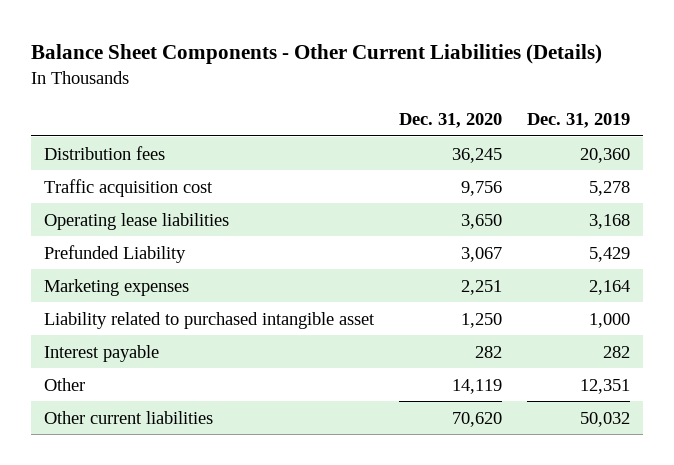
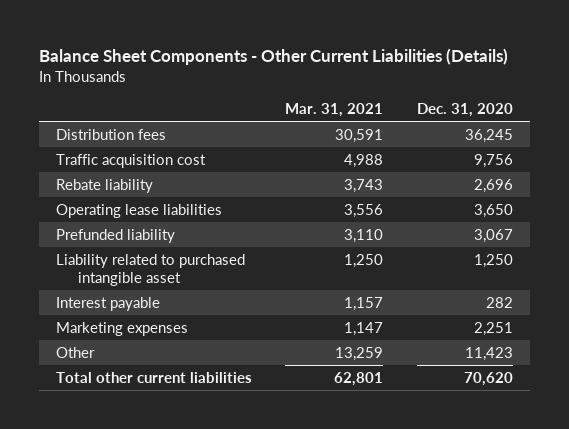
- | Dec. 31, 2020 | Dec. 31, 2019
+ | Mar. 31, 2021 | Dec. 31, 2020
+ Rebate liability | 3,743 | 2,696
- Prefunded Liability | 3,067 | 5,429
+ Prefunded liability | 3,110 | 3,067
- Other | 14,119 | 12,351
- Other current liabilities | 70,620 | 50,032
moved down: Marketing expenses | 1,147 | 2,251
+ Other | 13,259 | 11,423
+ Total other current liabilities | 62,801 | 70,620

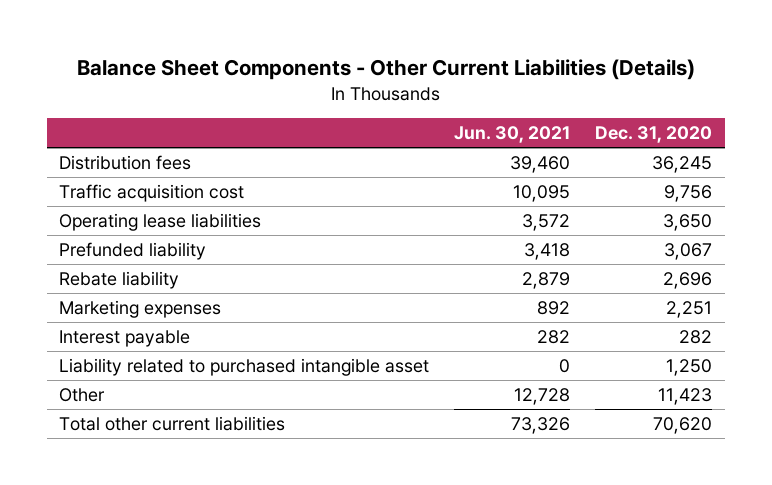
- | Mar. 31, 2021 | Dec. 31, 2020
+ | Jun. 30, 2021 | Dec. 31, 2020
moved down: Rebate liability | 2,879 | 2,696
moved down: Interest payable | 282 | 282
moved down: Liability related to purchased intangible asset | 0 | 1,250

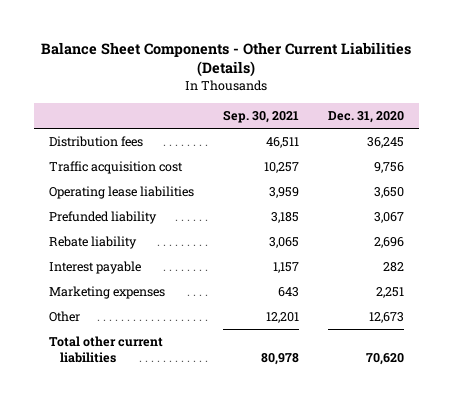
- | Jun. 30, 2021 | Dec. 31, 2020
+ | Sep. 30, 2021 | Dec. 31, 2020
- Liability related to purchased intangible asset | 0 | 1,250
- Other | 12,728 | 11,423
moved down: Marketing expenses | 643 | 2,251
+ Other | 12,201 | 12,673

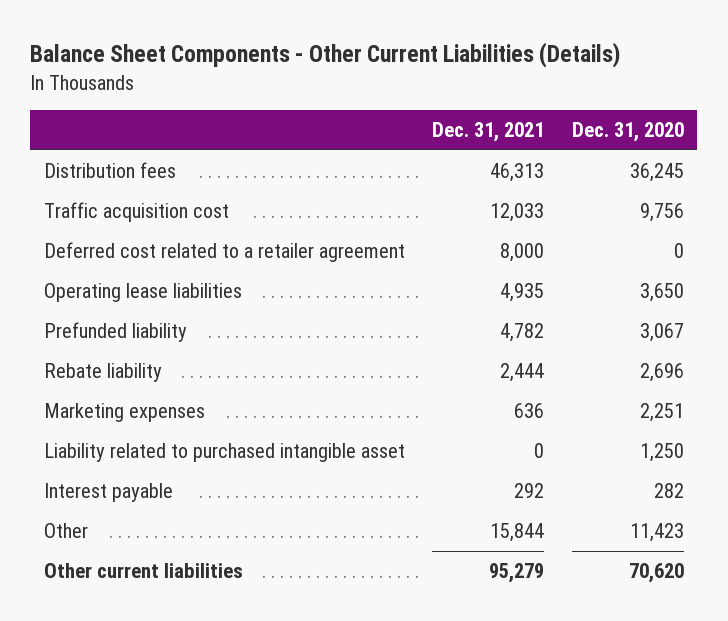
- | Sep. 30, 2021 | Dec. 31, 2020
+ | Dec. 31, 2021 | Dec. 31, 2020
+ Deferred cost related to a retailer agreement | 8,000 | 0
- Other | 12,201 | 12,673
- Total other current liabilities | 80,978 | 70,620
+ Liability related to purchased intangible asset | 0 | 1,250
moved down: Interest payable | 292 | 282
+ Other | 15,844 | 11,423
+ Other current liabilities | 95,279 | 70,620

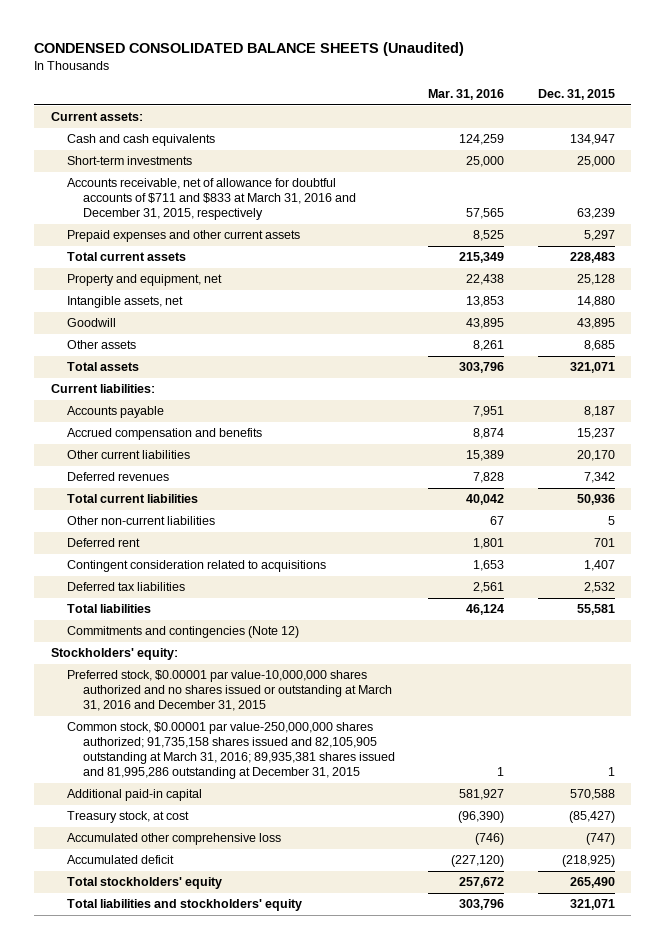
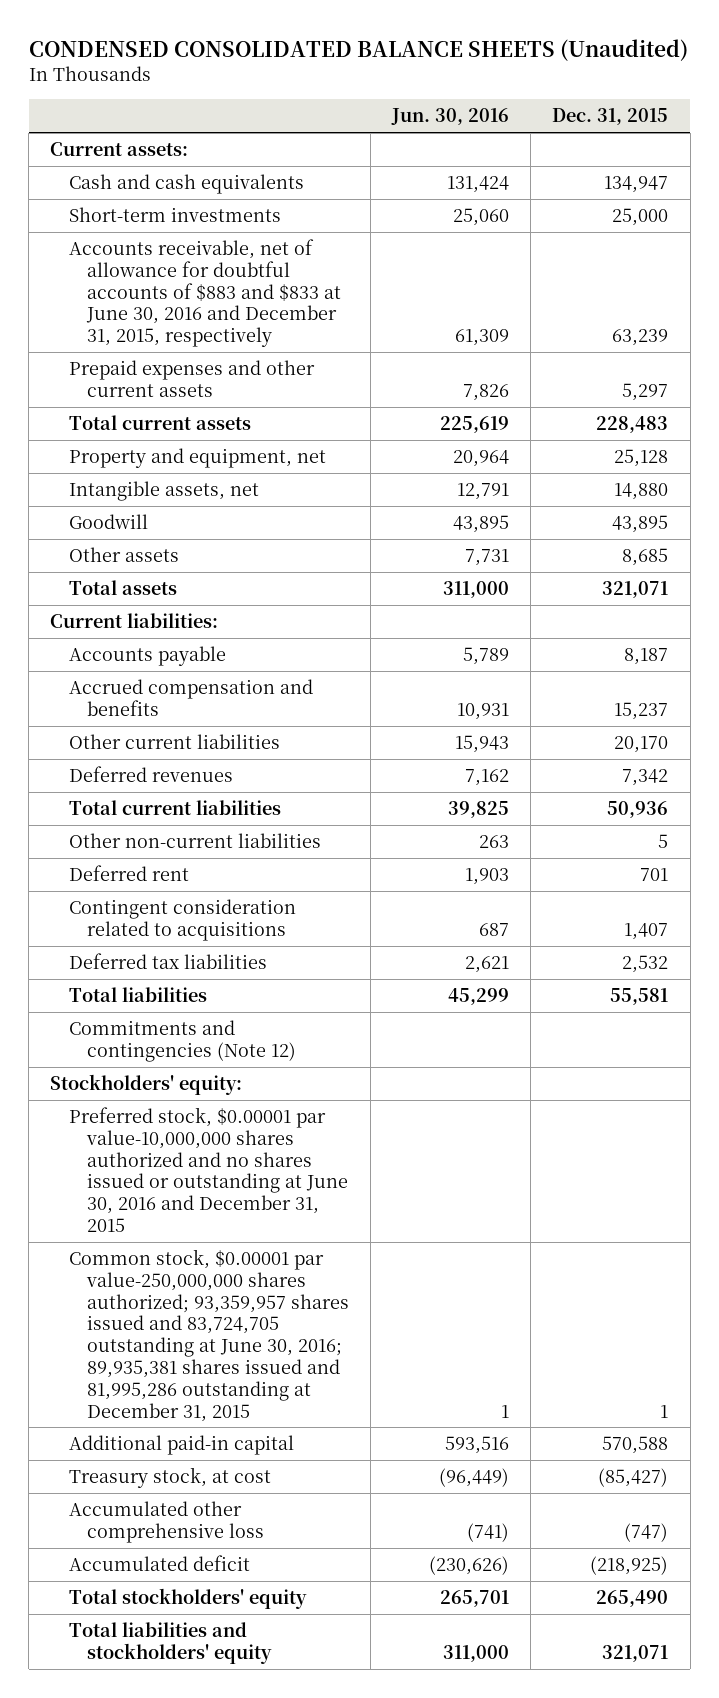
- | Mar. 31, 2016 | Dec. 31, 2015
+ | Jun. 30, 2016 | Dec. 31, 2015
- Accounts receivable, net of allowance for doubtful accounts of $711 and $833 at March 31, 2016 and December 31, 2015, respectively | 57,565 | 63,239
+ Accounts receivable, net of allowance for doubtful accounts of $883 and $833 at June 30, 2016 and December 31, 2015, respectively | 61,309 | 63,239
- Preferred stock, $0.00001 par value-10,000,000 shares authorized and no shares issued or outstanding at March 31, 2016 and December 31, 2015
- Common stock, $0.00001 par value-250,000,000 shares authorized; 91,735,158 shares issued and 82,105,905 outstanding at March 31, 2016; 89,935,381 shares issued and 81,995,286 outstanding at December 31, 2015 | 1 | 1
+ Preferred stock, $0.00001 par value-10,000,000 shares authorized and no shares issued or outstanding at June 30, 2016 and December 31, 2015
+ Common stock, $0.00001 par value-250,000,000 shares authorized; 93,359,957 shares issued and 83,724,705 outstanding at June 30, 2016; 89,935,381 shares issued and 81,995,286 outstanding at December 31, 2015 | 1 | 1

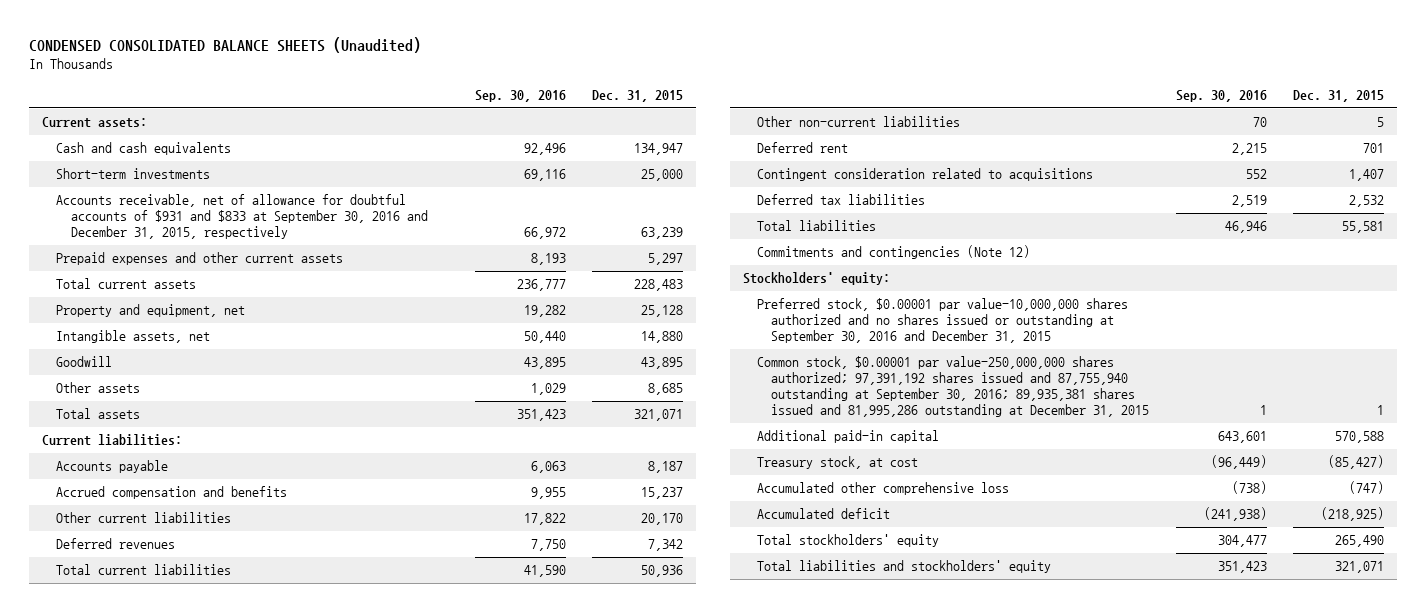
- | Jun. 30, 2016 | Dec. 31, 2015
+ | Sep. 30, 2016 | Dec. 31, 2015
- Accounts receivable, net of allowance for doubtful accounts of $883 and $833 at June 30, 2016 and December 31, 2015, respectively | 61,309 | 63,239
+ Accounts receivable, net of allowance for doubtful accounts of $931 and $833 at September 30, 2016 and December 31, 2015, respectively | 66,972 | 63,239
- Preferred stock, $0.00001 par value-10,000,000 shares authorized and no shares issued or outstanding at June 30, 2016 and December 31, 2015
- Common stock, $0.00001 par value-250,000,000 shares authorized; 93,359,957 shares issued and 83,724,705 outstanding at June 30, 2016; 89,935,381 shares issued and 81,995,286 outstanding at December 31, 2015 | 1 | 1
+ Preferred stock, $0.00001 par value-10,000,000 shares authorized and no shares issued or outstanding at September 30, 2016 and December 31, 2015
+ Common stock, $0.00001 par value-250,000,000 shares authorized; 97,391,192 shares issued and 87,755,940 outstanding at September 30, 2016; 89,935,381 shares issued and 81,995,286 outstanding at December 31, 2015 | 1 | 1

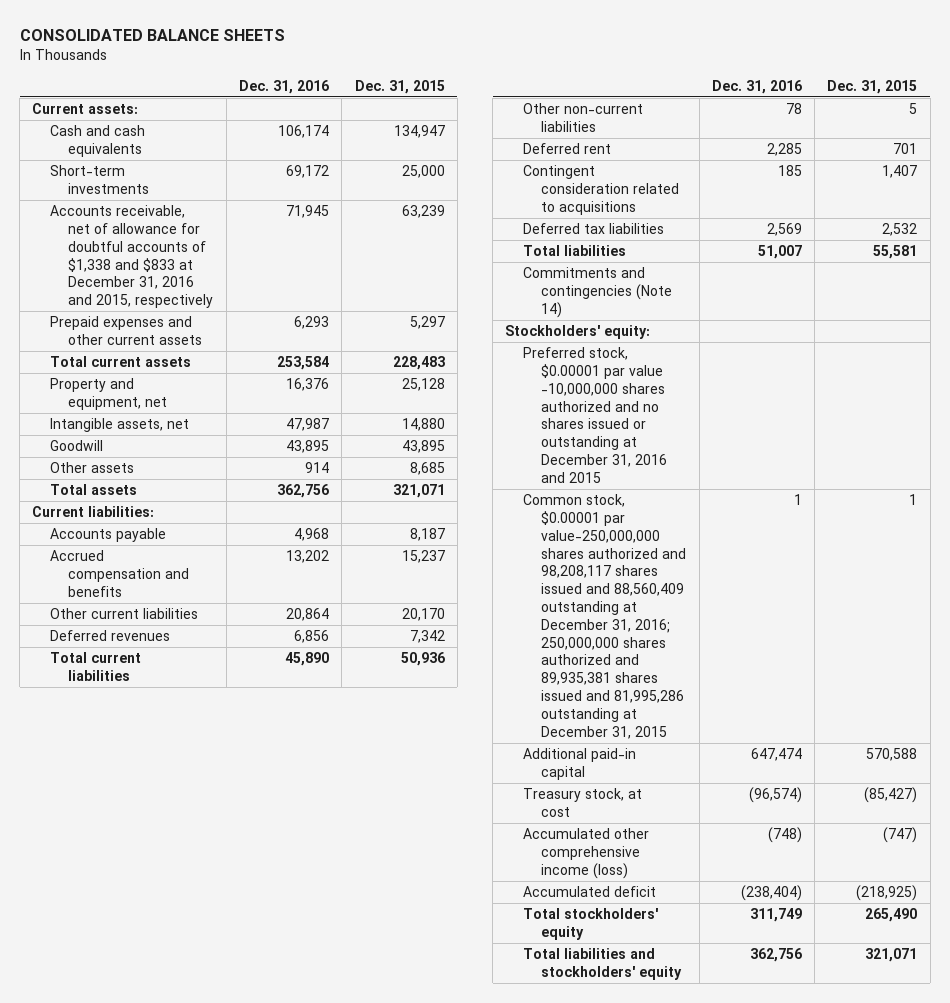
- CONDENSED CONSOLIDATED BALANCE SHEETS (Unaudited)
+ CONSOLIDATED BALANCE SHEETS
- | Sep. 30, 2016 | Dec. 31, 2015
+ | Dec. 31, 2016 | Dec. 31, 2015
- Accounts receivable, net of allowance for doubtful accounts of $931 and $833 at September 30, 2016 and December 31, 2015, respectively | 66,972 | 63,239
+ Accounts receivable, net of allowance for doubtful accounts of $1,338 and $833 at December 31, 2016 and 2015, respectively | 71,945 | 63,239
- Commitments and contingencies (Note 12)
+ Commitments and contingencies (Note 14)
- Preferred stock, $0.00001 par value-10,000,000 shares authorized and no shares issued or outstanding at September 30, 2016 and December 31, 2015
- Common stock, $0.00001 par value-250,000,000 shares authorized; 97,391,192 shares issued and 87,755,940 outstanding at September 30, 2016; 89,935,381 shares issued and 81,995,286 outstanding at December 31, 2015 | 1 | 1
+ Preferred stock, $0.00001 par value -10,000,000 shares authorized and no shares issued or outstanding at December 31, 2016 and 2015
+ Common stock, $0.00001 par value-250,000,000 shares authorized and 98,208,117 shares issued and 88,560,409 outstanding at December 31, 2016; 250,000,000 shares authorized and 89,935,381 shares issued and 81,995,286 outstanding at December 31, 2015 | 1 | 1
- Accumulated other comprehensive loss | (738) | (747)
+ Accumulated other comprehensive income (loss) | (748) | (747)

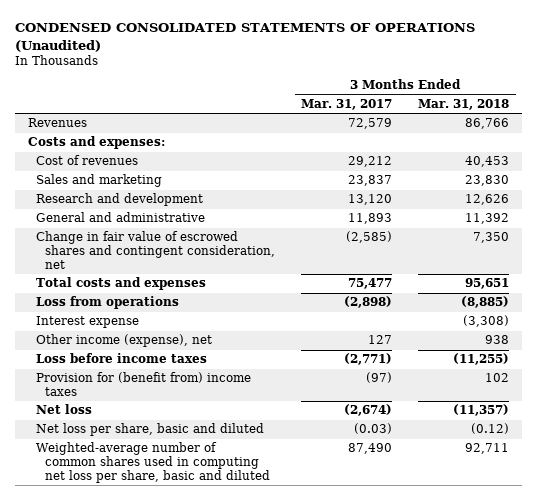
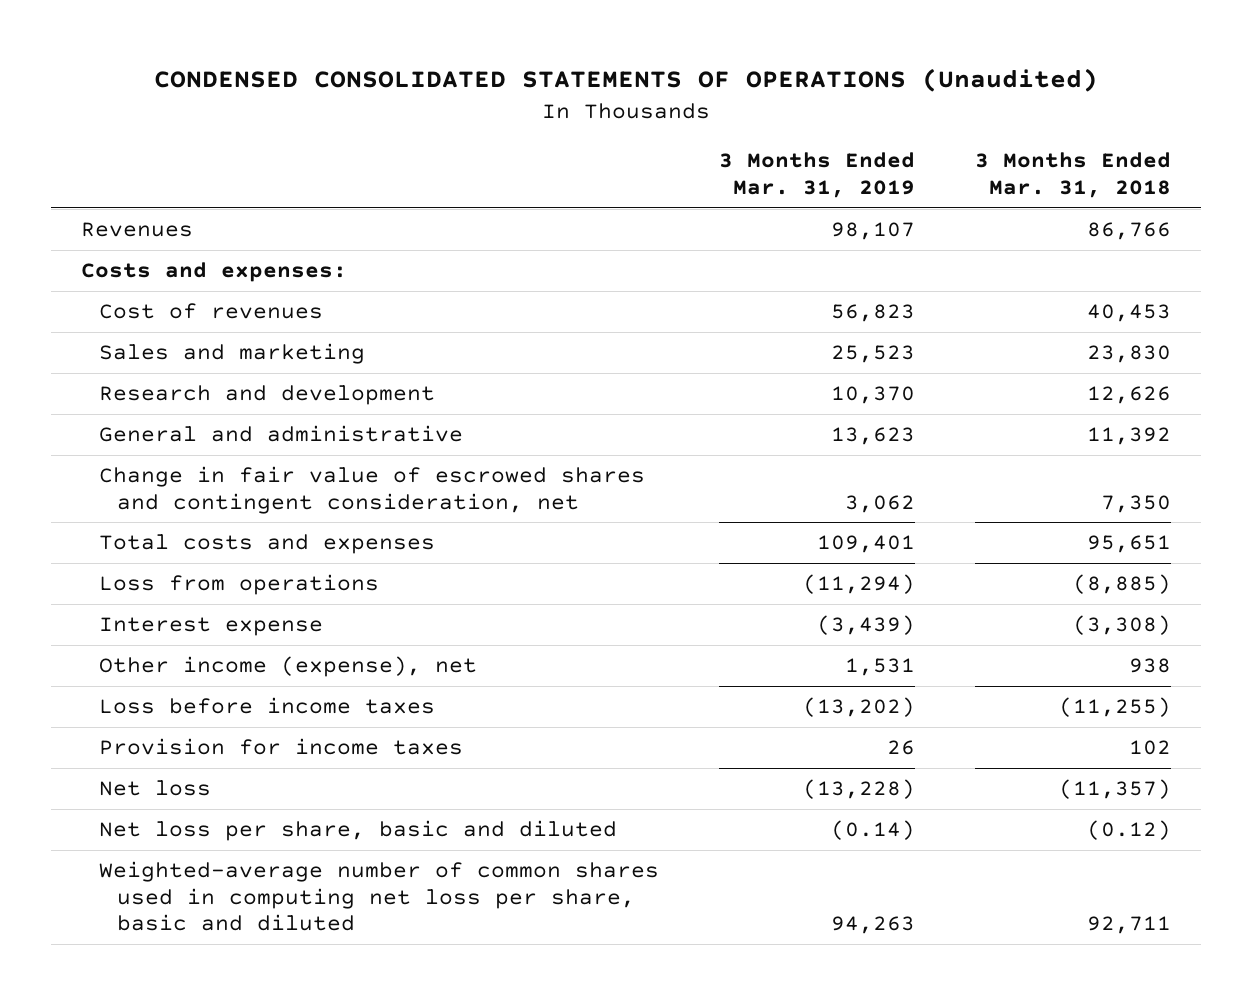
- | 3 Months Ended Mar. 31, 2017 | 3 Months Ended Mar. 31, 2018
+ | 3 Months Ended Mar. 31, 2019 | 3 Months Ended Mar. 31, 2018
- Provision for (benefit from) income taxes | (97) | 102
+ Provision for income taxes | 26 | 102

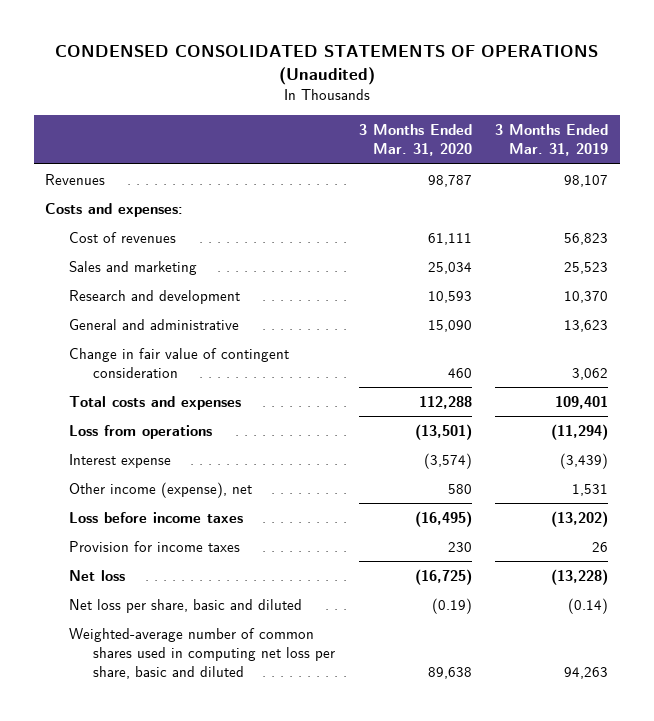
- | 3 Months Ended Mar. 31, 2019 | 3 Months Ended Mar. 31, 2018
+ | 3 Months Ended Mar. 31, 2020 | 3 Months Ended Mar. 31, 2019
- Change in fair value of escrowed shares and contingent consideration, net | 3,062 | 7,350
+ Change in fair value of contingent consideration | 460 | 3,062

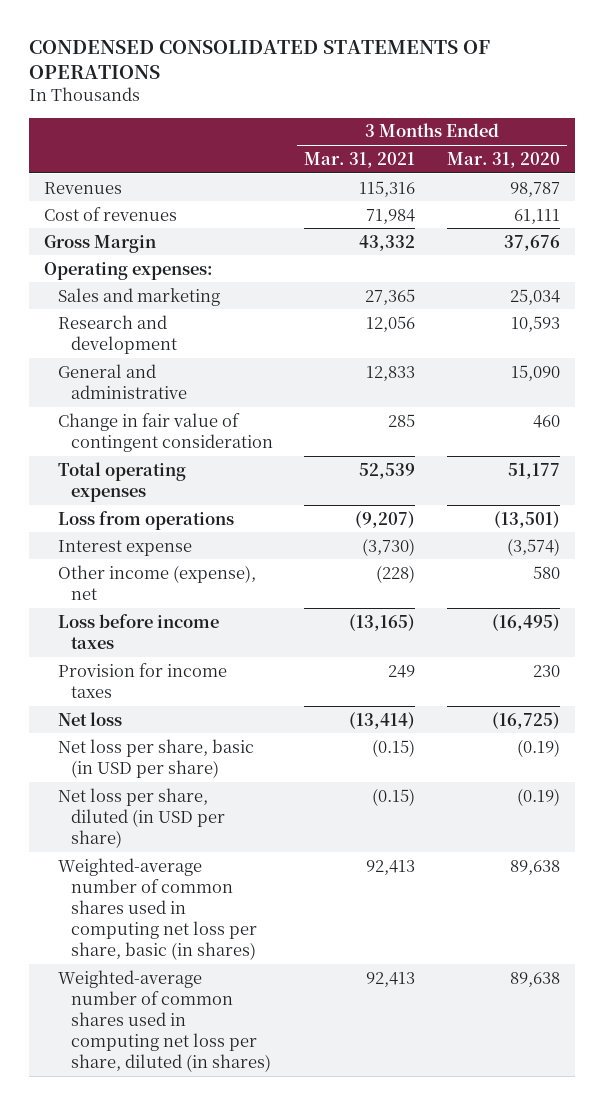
- CONDENSED CONSOLIDATED STATEMENTS OF OPERATIONS (Unaudited)
+ CONDENSED CONSOLIDATED STATEMENTS OF OPERATIONS
- | 3 Months Ended Mar. 31, 2020 | 3 Months Ended Mar. 31, 2019
+ | 3 Months Ended Mar. 31, 2021 | 3 Months Ended Mar. 31, 2020
- Costs and expenses:
+ Gross Margin | 43,332 | 37,676
+ Operating expenses:
- Total costs and expenses | 112,288 | 109,401
+ Total operating expenses | 52,539 | 51,177
- Net loss per share, basic and diluted | (0.19) | (0.14)
- Weighted-average number of common shares used in computing net loss per share, basic and diluted | 89,638 | 94,263
+ Net loss per share, basic (in USD per share) | (0.15) | (0.19)
+ Net loss per share, diluted (in USD per share) | (0.15) | (0.19)
+ Weighted-average number of common shares used in computing net loss per share, basic (in shares) | 92,413 | 89,638
+ Weighted-average number of common shares used in computing net loss per share, diluted (in shares) | 92,413 | 89,638

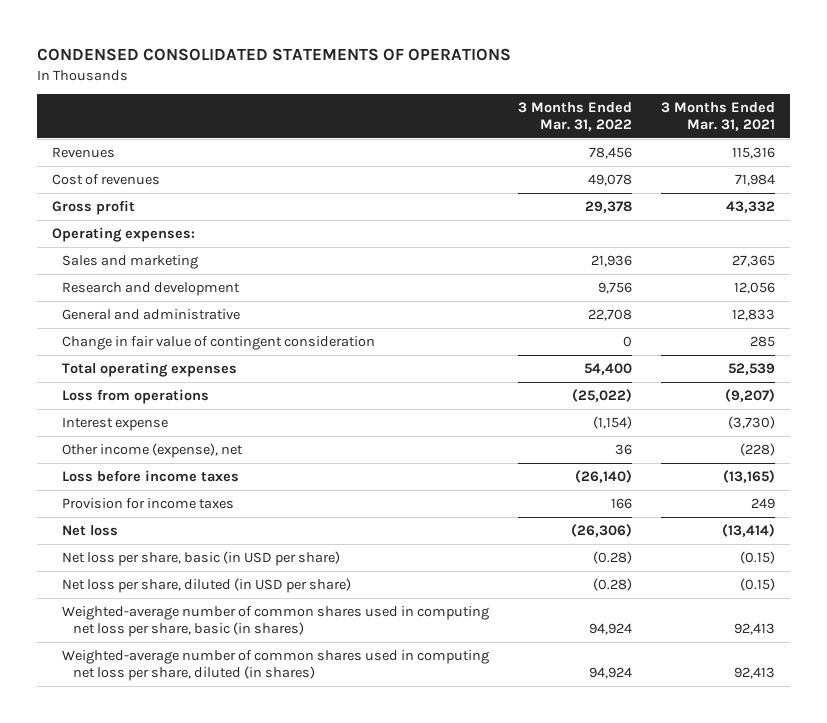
- | 3 Months Ended Mar. 31, 2021 | 3 Months Ended Mar. 31, 2020
+ | 3 Months Ended Mar. 31, 2022 | 3 Months Ended Mar. 31, 2021
- Gross Margin | 43,332 | 37,676
+ Gross profit | 29,378 | 43,332

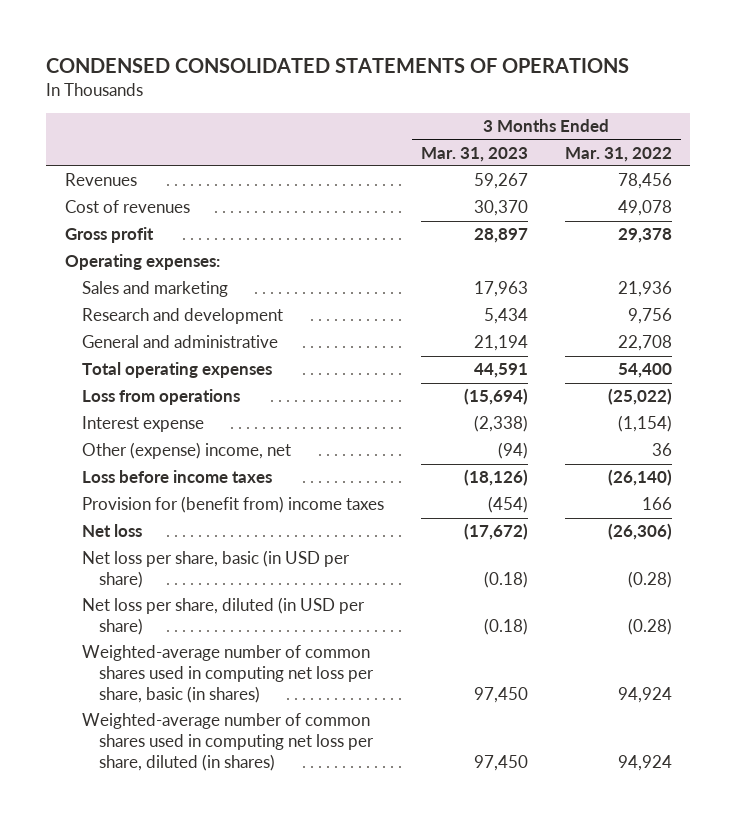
- | 3 Months Ended Mar. 31, 2022 | 3 Months Ended Mar. 31, 2021
+ | 3 Months Ended Mar. 31, 2023 | 3 Months Ended Mar. 31, 2022
- Change in fair value of contingent consideration | 0 | 285
- Other income (expense), net | 36 | (228)
+ Other (expense) income, net | (94) | 36
- Provision for income taxes | 166 | 249
+ Provision for (benefit from) income taxes | (454) | 166

